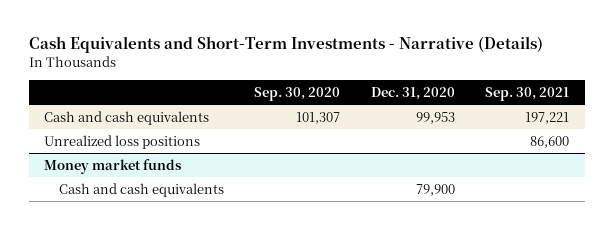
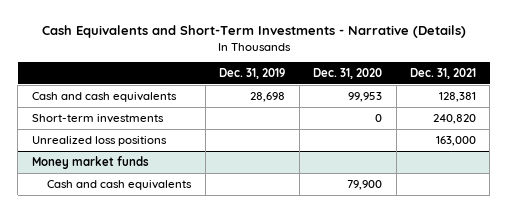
- | Sep. 30, 2020 | Dec. 31, 2020 | Sep. 30, 2021
+ | Dec. 31, 2019 | Dec. 31, 2020 | Dec. 31, 2021
+ Short-term investments | | 0 | 240,820

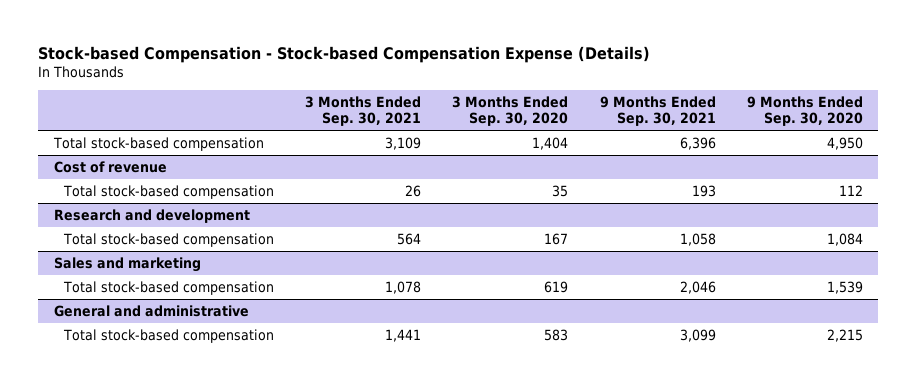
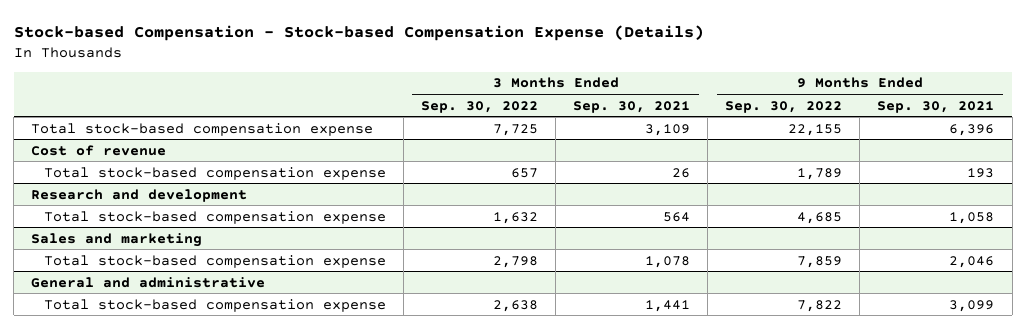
- | 3 Months Ended Sep. 30, 2021 | 3 Months Ended Sep. 30, 2020 | 9 Months Ended Sep. 30, 2021 | 9 Months Ended Sep. 30, 2020
+ | 3 Months Ended Sep. 30, 2022 | 3 Months Ended Sep. 30, 2021 | 9 Months Ended Sep. 30, 2022 | 9 Months Ended Sep. 30, 2021
- Total stock-based compensation | 3,109 | 1,404 | 6,396 | 4,950
+ Total stock-based compensation expense | 7,725 | 3,109 | 22,155 | 6,396
@ Cost of revenue
- Total stock-based compensation | 26 | 35 | 193 | 112
+ Total stock-based compensation expense | 657 | 26 | 1,789 | 193
@ Research and development
- Total stock-based compensation | 564 | 167 | 1,058 | 1,084
+ Total stock-based compensation expense | 1,632 | 564 | 4,685 | 1,058
@ Sales and marketing
- Total stock-based compensation | 1,078 | 619 | 2,046 | 1,539
+ Total stock-based compensation expense | 2,798 | 1,078 | 7,859 | 2,046
@ General and administrative
- Total stock-based compensation | 1,441 | 583 | 3,099 | 2,215
+ Total stock-based compensation expense | 2,638 | 1,441 | 7,822 | 3,099

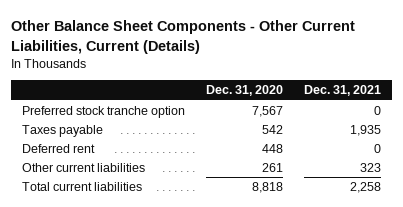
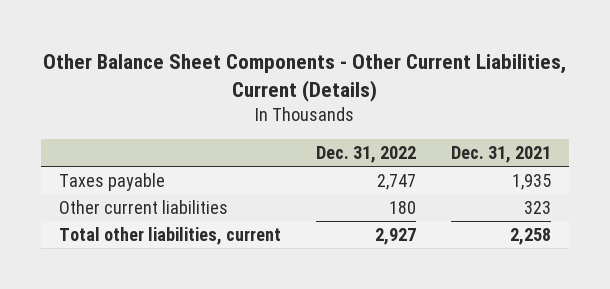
- | Dec. 31, 2020 | Dec. 31, 2021
+ | Dec. 31, 2022 | Dec. 31, 2021
- Preferred stock tranche option | 7,567 | 0
- Deferred rent | 448 | 0
- Total current liabilities | 8,818 | 2,258
+ Total other liabilities, current | 2,927 | 2,258

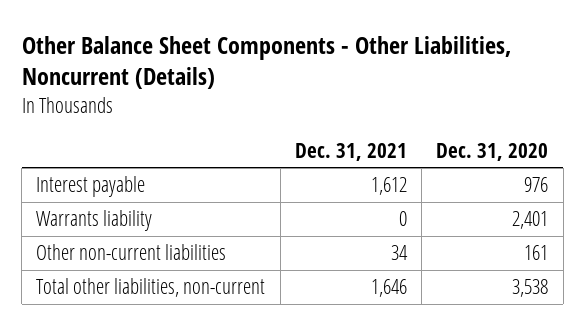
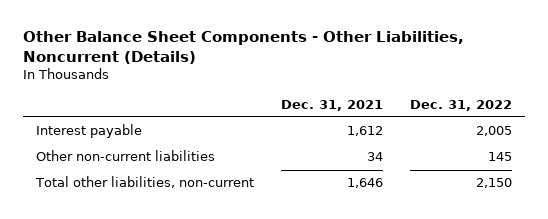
- | Dec. 31, 2021 | Dec. 31, 2020
+ | Dec. 31, 2021 | Dec. 31, 2022
- Warrants liability | 0 | 2,401

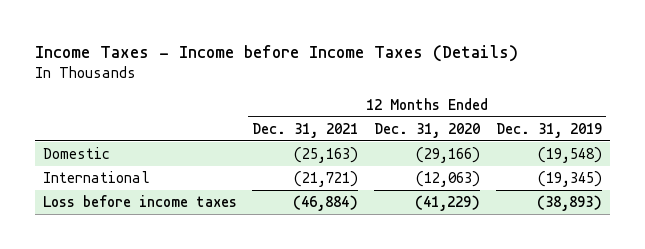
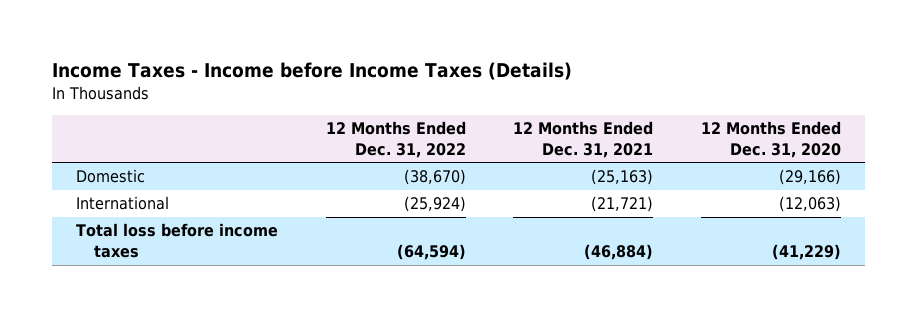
- | 12 Months Ended Dec. 31, 2021 | 12 Months Ended Dec. 31, 2020 | 12 Months Ended Dec. 31, 2019
+ | 12 Months Ended Dec. 31, 2022 | 12 Months Ended Dec. 31, 2021 | 12 Months Ended Dec. 31, 2020
- Loss before income taxes | (46,884) | (41,229) | (38,893)
+ Total loss before income taxes | (64,594) | (46,884) | (41,229)

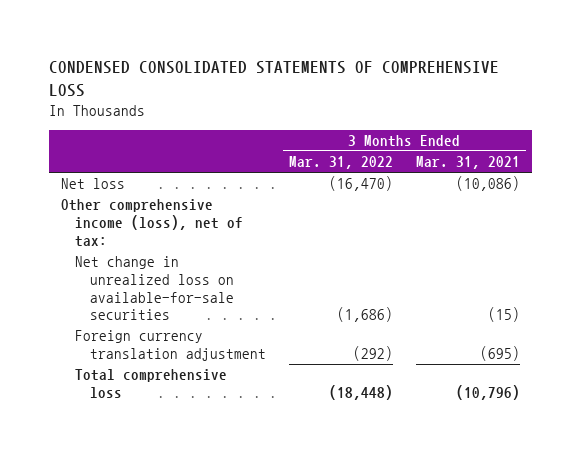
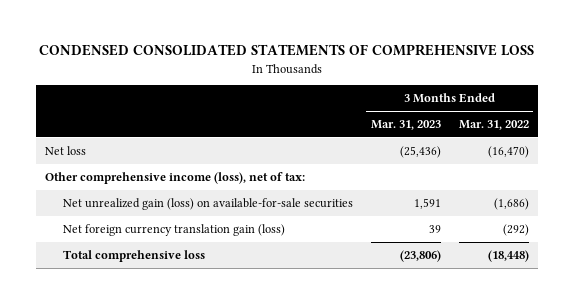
- | 3 Months Ended Mar. 31, 2022 | 3 Months Ended Mar. 31, 2021
+ | 3 Months Ended Mar. 31, 2023 | 3 Months Ended Mar. 31, 2022
- Net change in unrealized loss on available-for-sale securities | (1,686) | (15)
- Foreign currency translation adjustment | (292) | (695)
+ Net unrealized gain (loss) on available-for-sale securities | 1,591 | (1,686)
+ Net foreign currency translation gain (loss) | 39 | (292)

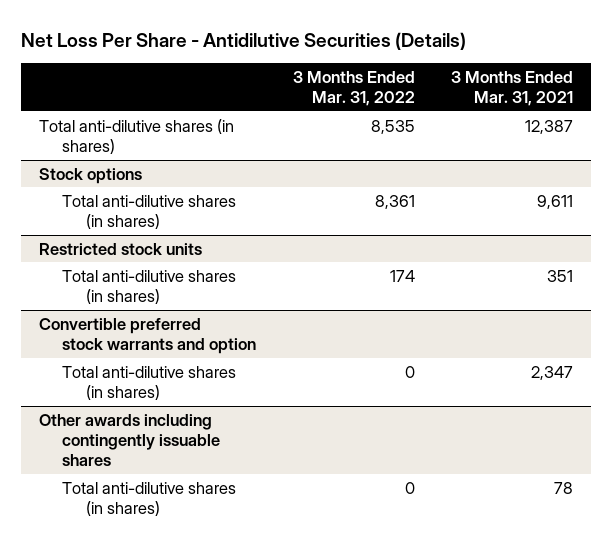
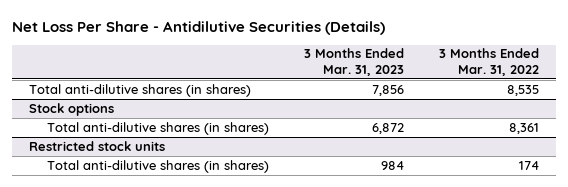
- | 3 Months Ended Mar. 31, 2022 | 3 Months Ended Mar. 31, 2021
+ | 3 Months Ended Mar. 31, 2023 | 3 Months Ended Mar. 31, 2022
- Convertible preferred stock warrants and option
- Total anti-dilutive shares (in shares) | 0 | 2,347
- Other awards including contingently issuable shares
- Total anti-dilutive shares (in shares) | 0 | 78

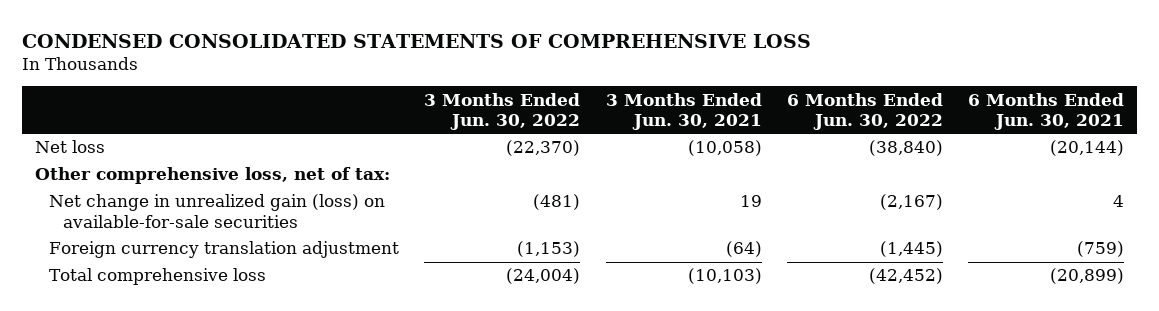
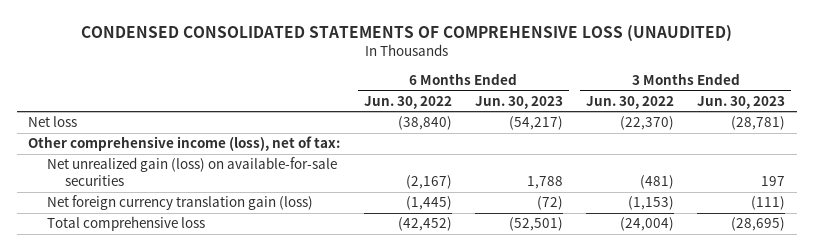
- CONDENSED CONSOLIDATED STATEMENTS OF COMPREHENSIVE LOSS
+ CONDENSED CONSOLIDATED STATEMENTS OF COMPREHENSIVE LOSS (UNAUDITED)
- | 3 Months Ended Jun. 30, 2022 | 3 Months Ended Jun. 30, 2021 | 6 Months Ended Jun. 30, 2022 | 6 Months Ended Jun. 30, 2021
+ | 6 Months Ended Jun. 30, 2022 | 6 Months Ended Jun. 30, 2023 | 3 Months Ended Jun. 30, 2022 | 3 Months Ended Jun. 30, 2023
- Other comprehensive loss, net of tax:
- Net change in unrealized gain (loss) on available-for-sale securities | (481) | 19 | (2,167) | 4
- Foreign currency translation adjustment | (1,153) | (64) | (1,445) | (759)
+ Other comprehensive income (loss), net of tax:
+ Net unrealized gain (loss) on available-for-sale securities | (2,167) | 1,788 | (481) | 197
+ Net foreign currency translation gain (loss) | (1,445) | (72) | (1,153) | (111)

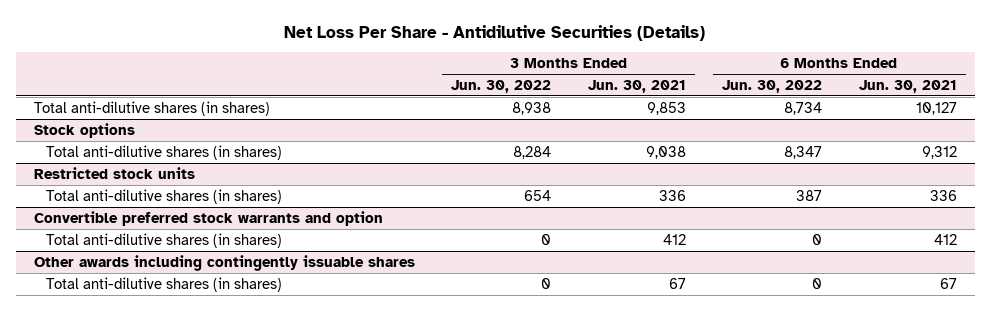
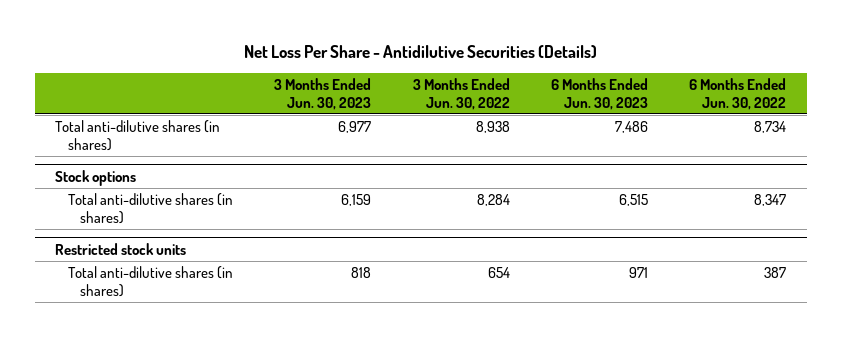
- | 3 Months Ended Jun. 30, 2022 | 3 Months Ended Jun. 30, 2021 | 6 Months Ended Jun. 30, 2022 | 6 Months Ended Jun. 30, 2021
+ | 3 Months Ended Jun. 30, 2023 | 3 Months Ended Jun. 30, 2022 | 6 Months Ended Jun. 30, 2023 | 6 Months Ended Jun. 30, 2022
- Convertible preferred stock warrants and option
- Total anti-dilutive shares (in shares) | 0 | 412 | 0 | 412
- Other awards including contingently issuable shares
- Total anti-dilutive shares (in shares) | 0 | 67 | 0 | 67

